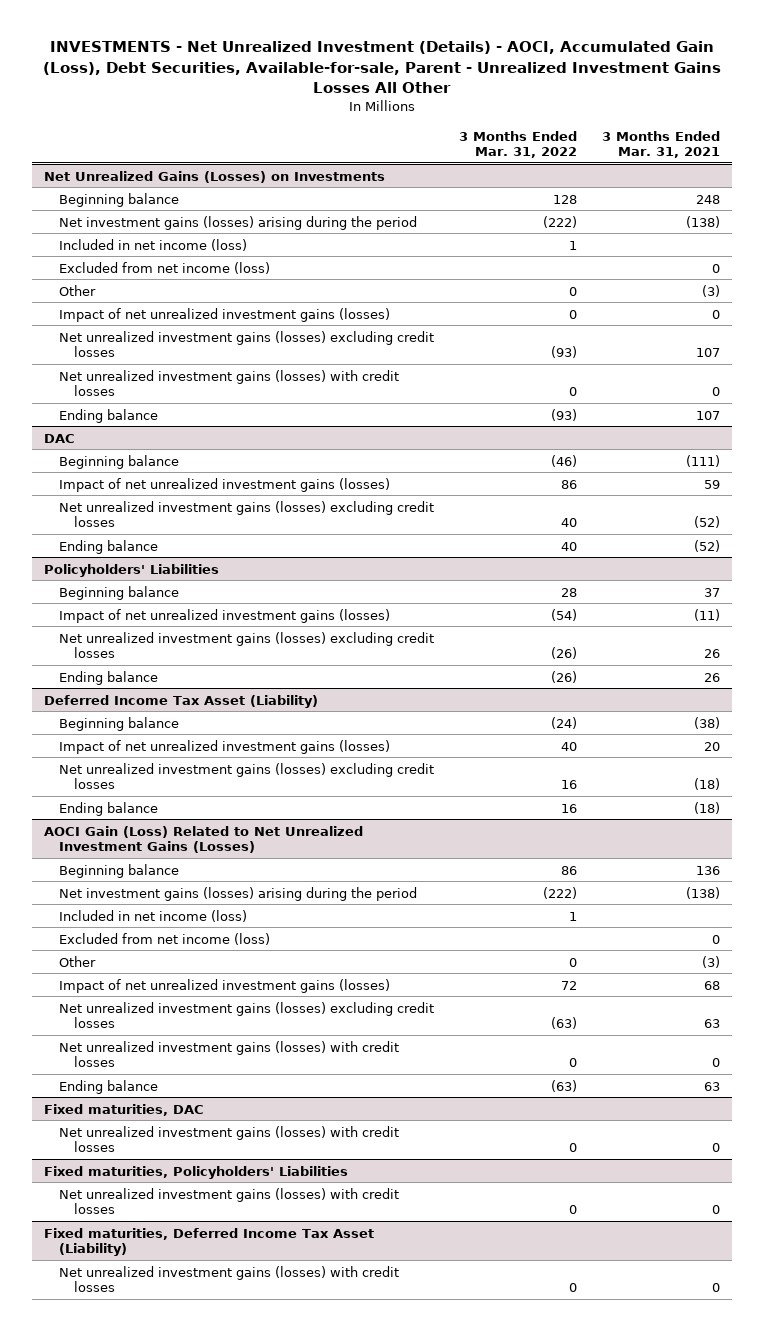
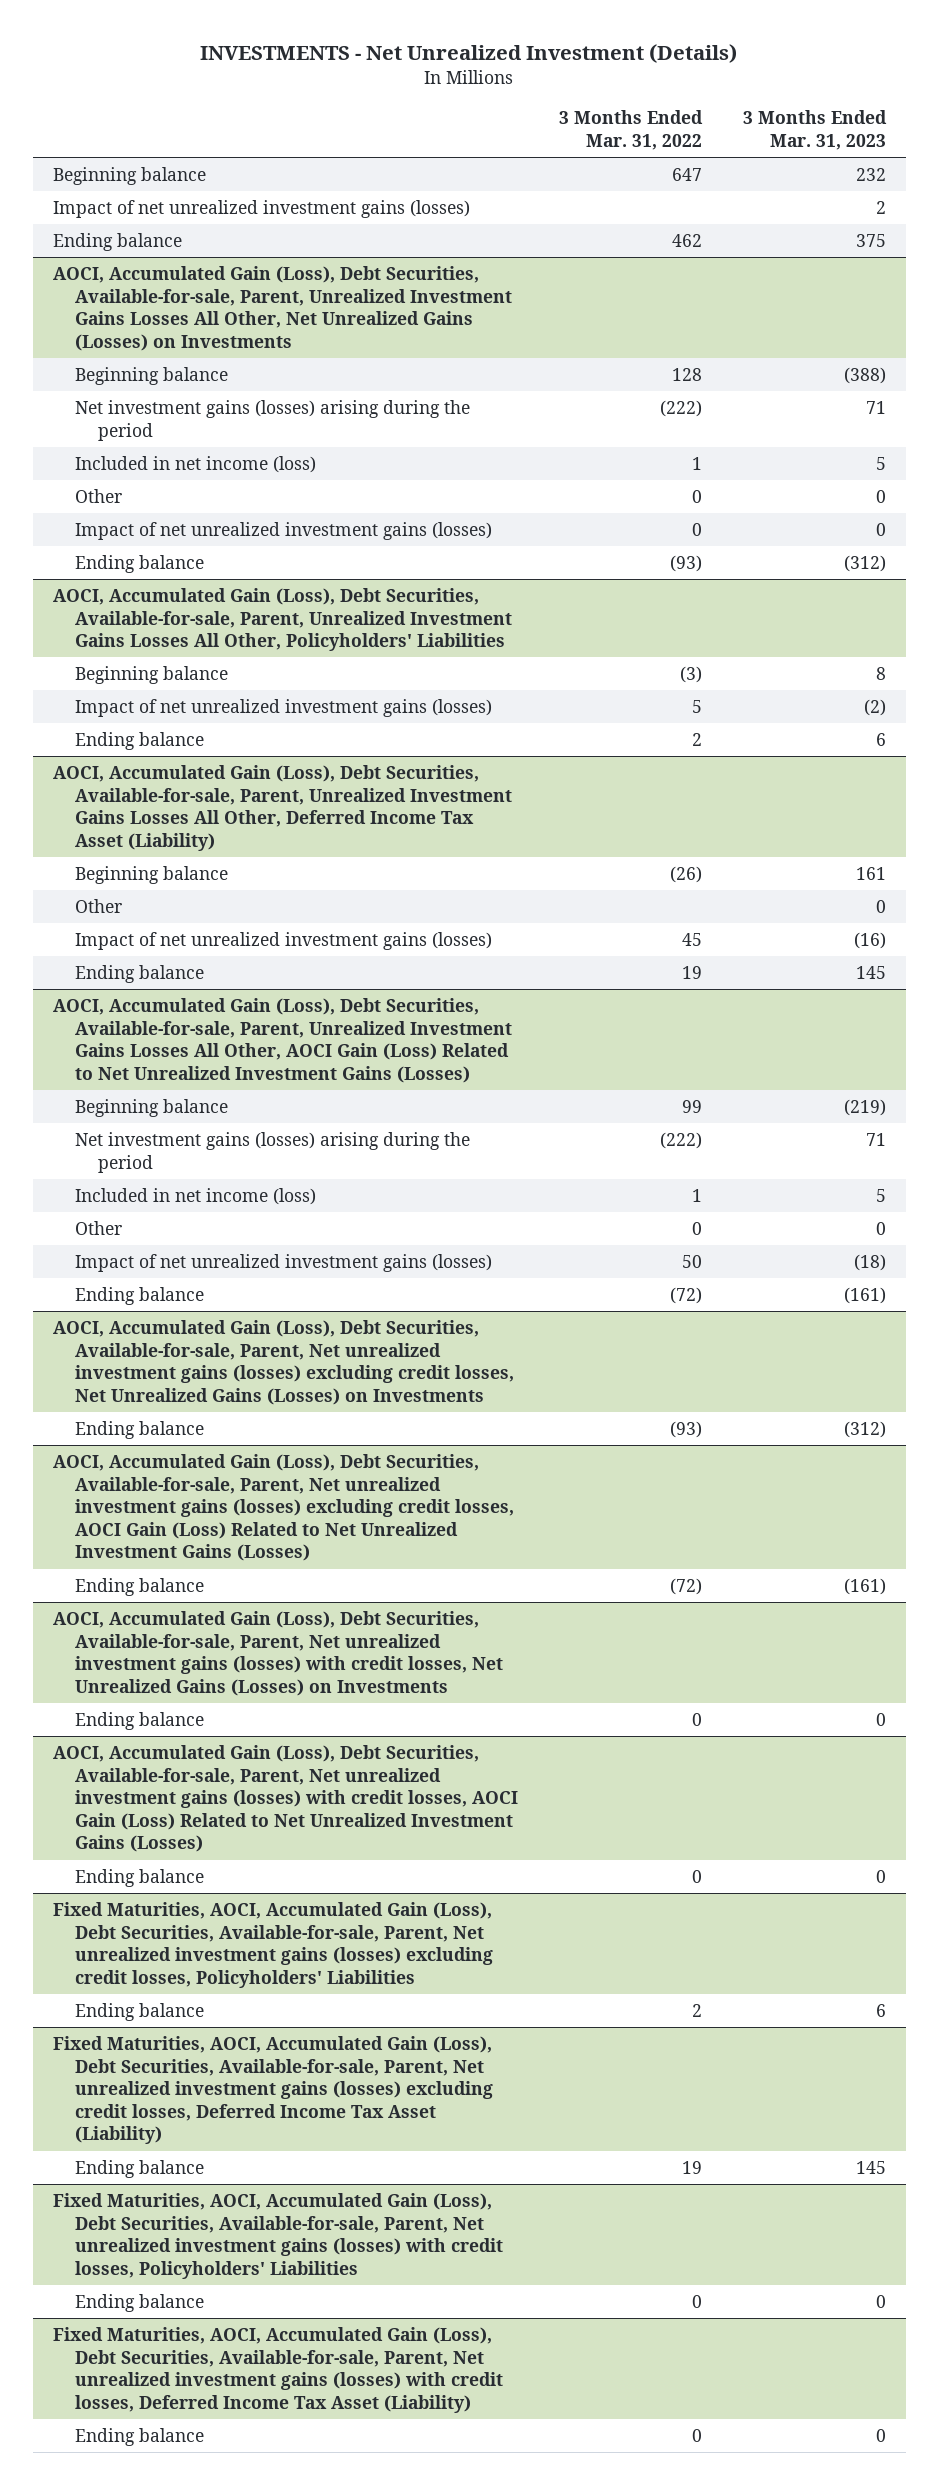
- INVESTMENTS - Net Unrealized Investment (Details) - AOCI, Accumulated Gain (Loss), Debt Securities, Available-for-sale, Parent - Unrealized Investment Gains Losses All Other
+ INVESTMENTS - Net Unrealized Investment (Details)
- | 3 Months Ended Mar. 31, 2022 | 3 Months Ended Mar. 31, 2021
+ | 3 Months Ended Mar. 31, 2022 | 3 Months Ended Mar. 31, 2023
- Net Unrealized Gains (Losses) on Investments
+ Beginning balance | 647 | 232
+ Impact of net unrealized investment gains (losses) | | 2
+ Ending balance | 462 | 375
+ AOCI, Accumulated Gain (Loss), Debt Securities, Available-for-sale, Parent, Unrealized Investment Gains Losses All Other, Net Unrealized Gains (Losses) on Investments
- Excluded from net income (loss) | | 0
- Net unrealized investment gains (losses) excluding credit losses | (93) | 107
- Net unrealized investment gains (losses) with credit losses | 0 | 0
- DAC
- Beginning balance | (46) | (111)
- Impact of net unrealized investment gains (losses) | 86 | 59
- Net unrealized investment gains (losses) excluding credit losses | 40 | (52)
- Ending balance | 40 | (52)
- Policyholders' Liabilities
- Beginning balance | 28 | 37
- Impact of net unrealized investment gains (losses) | (54) | (11)
- Net unrealized investment gains (losses) excluding credit losses | (26) | 26
- Ending balance | (26) | 26
- Deferred Income Tax Asset (Liability)
- Beginning balance | (24) | (38)
- Impact of net unrealized investment gains (losses) | 40 | 20
- Net unrealized investment gains (losses) excluding credit losses | 16 | (18)
- Ending balance | 16 | (18)
- AOCI Gain (Loss) Related to Net Unrealized Investment Gains (Losses)
- Beginning balance | 86 | 136
+ AOCI, Accumulated Gain (Loss), Debt Securities, Available-for-sale, Parent, Unrealized Investment Gains Losses All Other, Policyholders' Liabilities
+ Beginning balance | (3) | 8
+ Impact of net unrealized investment gains (losses) | 5 | (2)
+ Ending balance | 2 | 6
+ AOCI, Accumulated Gain (Loss), Debt Securities, Available-for-sale, Parent, Unrealized Investment Gains Losses All Other, Deferred Income Tax Asset (Liability)
+ Beginning balance | (26) | 161
+ Other | | 0
+ Impact of net unrealized investment gains (losses) | 45 | (16)
+ Ending balance | 19 | 145
+ AOCI, Accumulated Gain (Loss), Debt Securities, Available-for-sale, Parent, Unrealized Investment Gains Losses All Other, AOCI Gain (Loss) Related to Net Unrealized Investment Gains (Losses)
+ Beginning balance | 99 | (219)
- Excluded from net income (loss) | | 0
- Impact of net unrealized investment gains (losses) | 72 | 68
- Net unrealized investment gains (losses) excluding credit losses | (63) | 63
- Net unrealized investment gains (losses) with credit losses | 0 | 0
- Ending balance | (63) | 63
- Fixed maturities, DAC
- Net unrealized investment gains (losses) with credit losses | 0 | 0
- Fixed maturities, Policyholders' Liabilities
- Net unrealized investment gains (losses) with credit losses | 0 | 0
- Fixed maturities, Deferred Income Tax Asset (Liability)
- Net unrealized investment gains (losses) with credit losses | 0 | 0
+ Impact of net unrealized investment gains (losses) | 50 | (18)
+ Ending balance | (72) | (161)
+ AOCI, Accumulated Gain (Loss), Debt Securities, Available-for-sale, Parent, Net unrealized investment gains (losses) excluding credit losses, Net Unrealized Gains (Losses) on Investments
+ Ending balance | (93) | (312)
+ AOCI, Accumulated Gain (Loss), Debt Securities, Available-for-sale, Parent, Net unrealized investment gains (losses) excluding credit losses, AOCI Gain (Loss) Related to Net Unrealized Investment Gains (Losses)
+ Ending balance | (72) | (161)
+ AOCI, Accumulated Gain (Loss), Debt Securities, Available-for-sale, Parent, Net unrealized investment gains (losses) with credit losses, Net Unrealized Gains (Losses) on Investments
+ Ending balance | 0 | 0
+ AOCI, Accumulated Gain (Loss), Debt Securities, Available-for-sale, Parent, Net unrealized investment gains (losses) with credit losses, AOCI Gain (Loss) Related to Net Unrealized Investment Gains (Losses)
+ Ending balance | 0 | 0
+ Fixed Maturities, AOCI, Accumulated Gain (Loss), Debt Securities, Available-for-sale, Parent, Net unrealized investment gains (losses) excluding credit losses, Policyholders' Liabilities
+ Ending balance | 2 | 6
+ Fixed Maturities, AOCI, Accumulated Gain (Loss), Debt Securities, Available-for-sale, Parent, Net unrealized investment gains (losses) excluding credit losses, Deferred Income Tax Asset (Liability)
+ Ending balance | 19 | 145
+ Fixed Maturities, AOCI, Accumulated Gain (Loss), Debt Securities, Available-for-sale, Parent, Net unrealized investment gains (losses) with credit losses, Policyholders' Liabilities
+ Ending balance | 0 | 0
+ Fixed Maturities, AOCI, Accumulated Gain (Loss), Debt Securities, Available-for-sale, Parent, Net unrealized investment gains (losses) with credit losses, Deferred Income Tax Asset (Liability)
+ Ending balance | 0 | 0

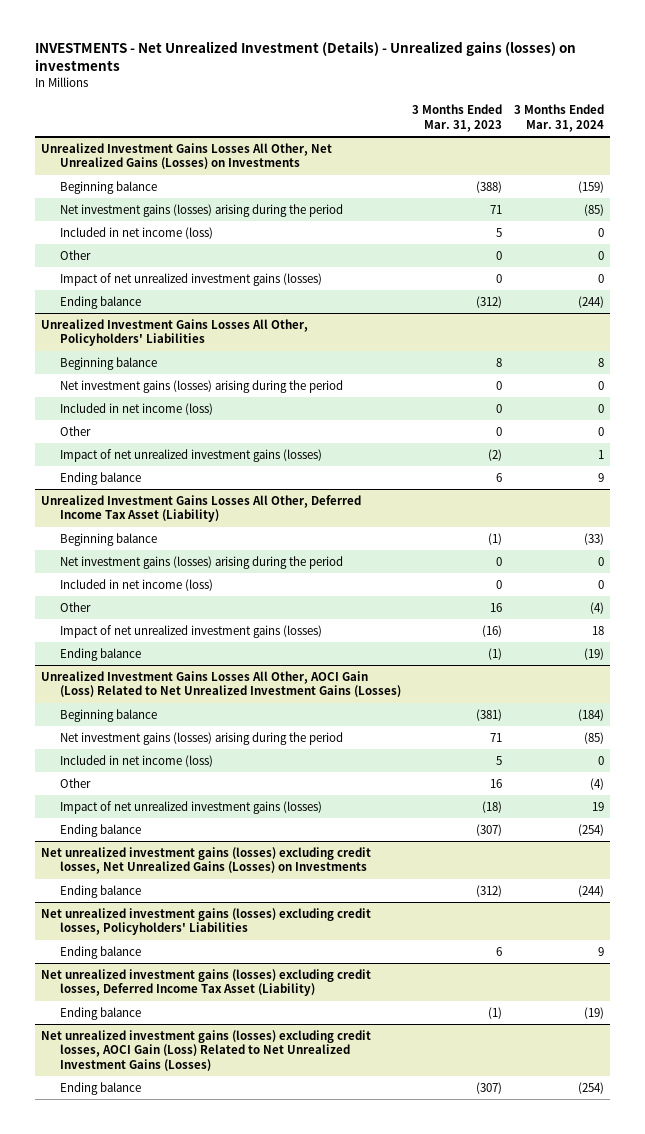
- INVESTMENTS - Net Unrealized Investment (Details)
+ INVESTMENTS - Net Unrealized Investment (Details) - Unrealized gains (losses) on investments
- | 3 Months Ended Mar. 31, 2022 | 3 Months Ended Mar. 31, 2023
+ | 3 Months Ended Mar. 31, 2023 | 3 Months Ended Mar. 31, 2024
- Beginning balance | 647 | 232
- Impact of net unrealized investment gains (losses) | | 2
- Ending balance | 462 | 375
- AOCI, Accumulated Gain (Loss), Debt Securities, Available-for-sale, Parent, Unrealized Investment Gains Losses All Other, Net Unrealized Gains (Losses) on Investments
+ Unrealized Investment Gains Losses All Other, Net Unrealized Gains (Losses) on Investments
- AOCI, Accumulated Gain (Loss), Debt Securities, Available-for-sale, Parent, Unrealized Investment Gains Losses All Other, Policyholders' Liabilities
+ Unrealized Investment Gains Losses All Other, Policyholders' Liabilities
+ Net investment gains (losses) arising during the period | 0 | 0
+ Included in net income (loss) | 0 | 0
+ Other | 0 | 0
- AOCI, Accumulated Gain (Loss), Debt Securities, Available-for-sale, Parent, Unrealized Investment Gains Losses All Other, Deferred Income Tax Asset (Liability)
- Beginning balance | (26) | 161
- Other | | 0
+ Unrealized Investment Gains Losses All Other, Deferred Income Tax Asset (Liability)
+ Beginning balance | (1) | (33)
+ Net investment gains (losses) arising during the period | 0 | 0
+ Included in net income (loss) | 0 | 0
+ Other | 16 | (4)
- Ending balance | 19 | 145
- AOCI, Accumulated Gain (Loss), Debt Securities, Available-for-sale, Parent, Unrealized Investment Gains Losses All Other, AOCI Gain (Loss) Related to Net Unrealized Investment Gains (Losses)
- Beginning balance | 99 | (219)
+ Ending balance | (1) | (19)
+ Unrealized Investment Gains Losses All Other, AOCI Gain (Loss) Related to Net Unrealized Investment Gains (Losses)
+ Beginning balance | (381) | (184)
- Other | 0 | 0
+ Other | 16 | (4)
- Ending balance | (72) | (161)
- AOCI, Accumulated Gain (Loss), Debt Securities, Available-for-sale, Parent, Net unrealized investment gains (losses) excluding credit losses, Net Unrealized Gains (Losses) on Investments
+ Ending balance | (307) | (254)
+ Net unrealized investment gains (losses) excluding credit losses, Net Unrealized Gains (Losses) on Investments
- AOCI, Accumulated Gain (Loss), Debt Securities, Available-for-sale, Parent, Net unrealized investment gains (losses) excluding credit losses, AOCI Gain (Loss) Related to Net Unrealized Investment Gains (Losses)
- Ending balance | (72) | (161)
- AOCI, Accumulated Gain (Loss), Debt Securities, Available-for-sale, Parent, Net unrealized investment gains (losses) with credit losses, Net Unrealized Gains (Losses) on Investments
- Ending balance | 0 | 0
- AOCI, Accumulated Gain (Loss), Debt Securities, Available-for-sale, Parent, Net unrealized investment gains (losses) with credit losses, AOCI Gain (Loss) Related to Net Unrealized Investment Gains (Losses)
- Ending balance | 0 | 0
- Fixed Maturities, AOCI, Accumulated Gain (Loss), Debt Securities, Available-for-sale, Parent, Net unrealized investment gains (losses) excluding credit losses, Policyholders' Liabilities
+ Net unrealized investment gains (losses) excluding credit losses, Policyholders' Liabilities
- Fixed Maturities, AOCI, Accumulated Gain (Loss), Debt Securities, Available-for-sale, Parent, Net unrealized investment gains (losses) excluding credit losses, Deferred Income Tax Asset (Liability)
- Ending balance | 19 | 145
- Fixed Maturities, AOCI, Accumulated Gain (Loss), Debt Securities, Available-for-sale, Parent, Net unrealized investment gains (losses) with credit losses, Policyholders' Liabilities
- Ending balance | 0 | 0
- Fixed Maturities, AOCI, Accumulated Gain (Loss), Debt Securities, Available-for-sale, Parent, Net unrealized investment gains (losses) with credit losses, Deferred Income Tax Asset (Liability)
- Ending balance | 0 | 0
+ Net unrealized investment gains (losses) excluding credit losses, Deferred Income Tax Asset (Liability)
+ Ending balance | (1) | (19)
+ Net unrealized investment gains (losses) excluding credit losses, AOCI Gain (Loss) Related to Net Unrealized Investment Gains (Losses)
+ Ending balance | (307) | (254)

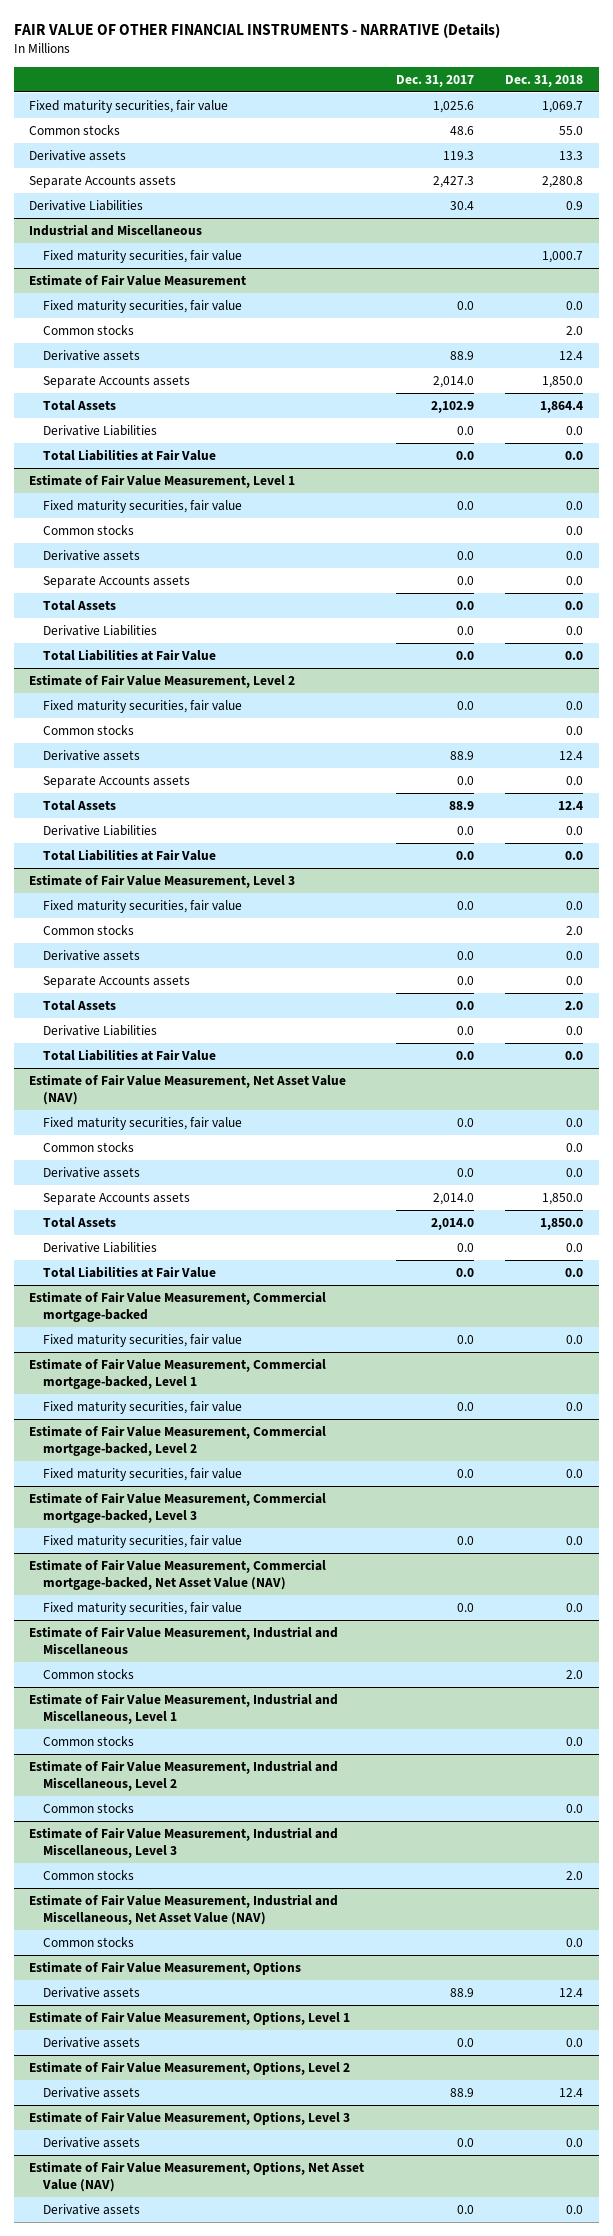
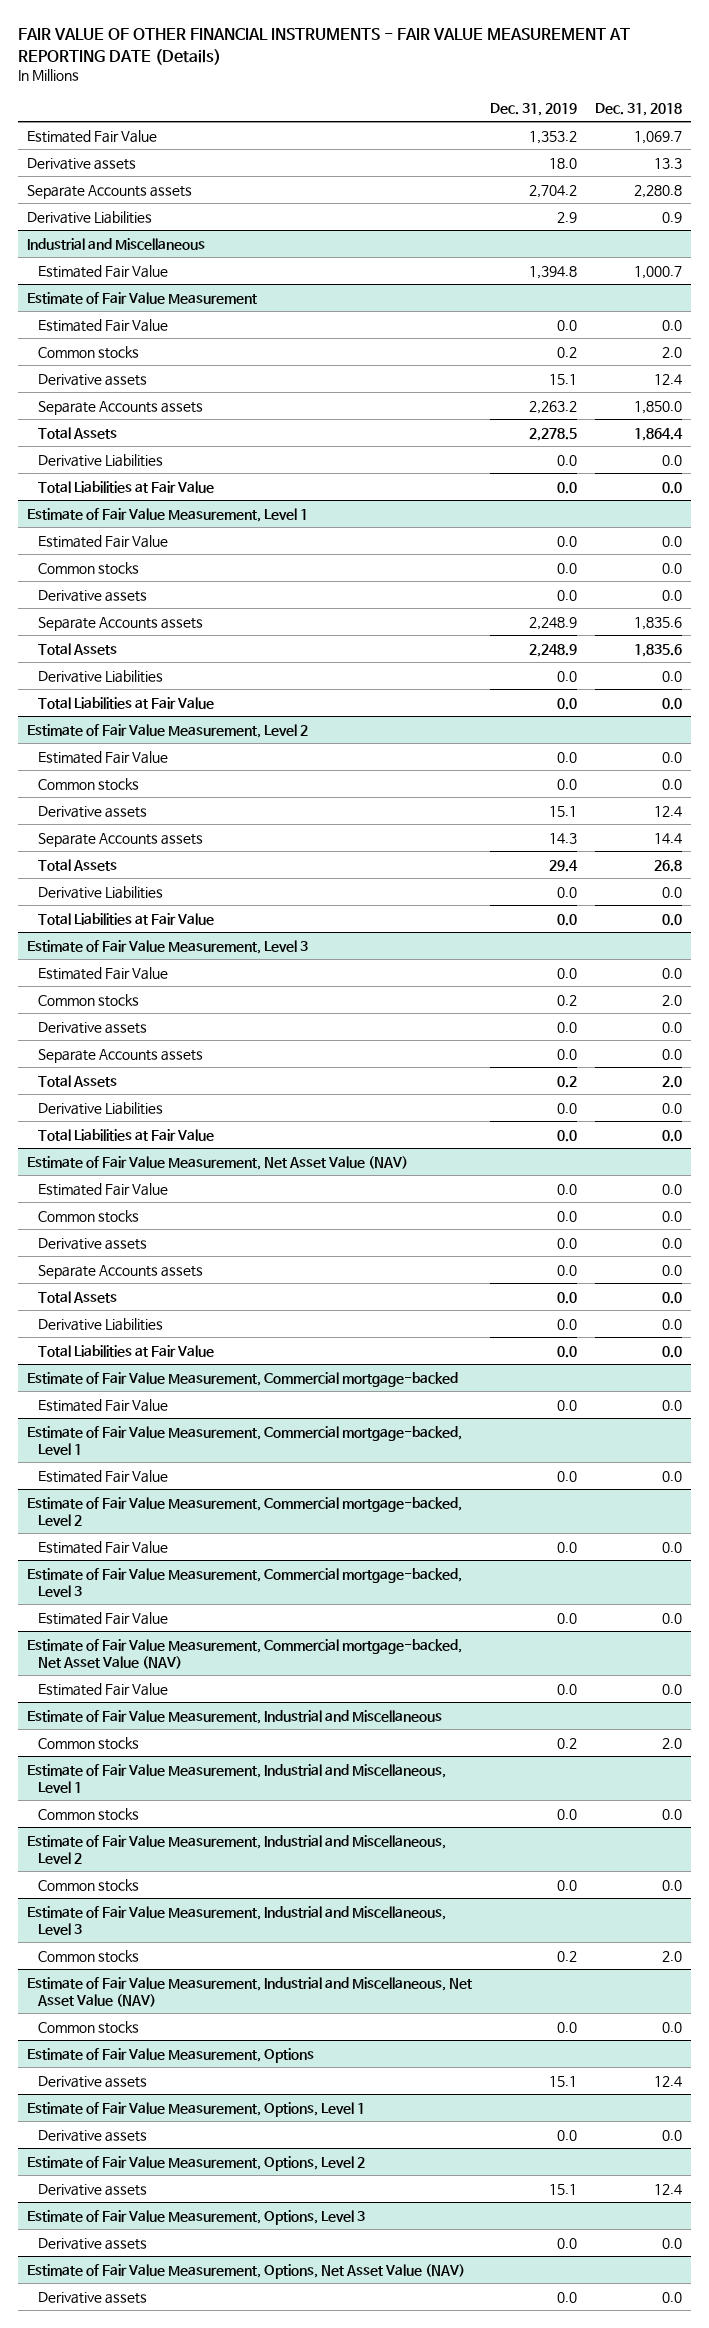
- FAIR VALUE OF OTHER FINANCIAL INSTRUMENTS - NARRATIVE (Details)
+ FAIR VALUE OF OTHER FINANCIAL INSTRUMENTS - FAIR VALUE MEASUREMENT AT REPORTING DATE (Details)
- | Dec. 31, 2017 | Dec. 31, 2018
+ | Dec. 31, 2019 | Dec. 31, 2018
- Fixed maturity securities, fair value | 1,025.6 | 1,069.7
- Common stocks | 48.6 | 55.0
+ Estimated Fair Value | 1,353.2 | 1,069.7
@ Industrial and Miscellaneous
- Fixed maturity securities, fair value | | 1,000.7
+ Estimated Fair Value | 1,394.8 | 1,000.7
@ Estimate of Fair Value Measurement
- Fixed maturity securities, fair value | 0.0 | 0.0
+ Estimated Fair Value | 0.0 | 0.0
@ Estimate of Fair Value Measurement, Level 1
- Fixed maturity securities, fair value | 0.0 | 0.0
+ Estimated Fair Value | 0.0 | 0.0
- Separate Accounts assets | 0.0 | 0.0
- Total Assets | 0.0 | 0.0
+ Separate Accounts assets | 2,248.9 | 1,835.6
+ Total Assets | 2,248.9 | 1,835.6
@ Estimate of Fair Value Measurement, Level 2
- Fixed maturity securities, fair value | 0.0 | 0.0
+ Estimated Fair Value | 0.0 | 0.0
- Separate Accounts assets | 0.0 | 0.0
- Total Assets | 88.9 | 12.4
+ Separate Accounts assets | 14.3 | 14.4
+ Total Assets | 29.4 | 26.8
@ Estimate of Fair Value Measurement, Level 3
- Fixed maturity securities, fair value | 0.0 | 0.0
+ Estimated Fair Value | 0.0 | 0.0
@ Estimate of Fair Value Measurement, Net Asset Value (NAV)
- Fixed maturity securities, fair value | 0.0 | 0.0
+ Estimated Fair Value | 0.0 | 0.0
- Separate Accounts assets | 2,014.0 | 1,850.0
- Total Assets | 2,014.0 | 1,850.0
+ Separate Accounts assets | 0.0 | 0.0
+ Total Assets | 0.0 | 0.0
@ Estimate of Fair Value Measurement, Commercial mortgage-backed
- Fixed maturity securities, fair value | 0.0 | 0.0
+ Estimated Fair Value | 0.0 | 0.0
@ Estimate of Fair Value Measurement, Commercial mortgage-backed, Level 1
- Fixed maturity securities, fair value | 0.0 | 0.0
+ Estimated Fair Value | 0.0 | 0.0
@ Estimate of Fair Value Measurement, Commercial mortgage-backed, Level 2
- Fixed maturity securities, fair value | 0.0 | 0.0
+ Estimated Fair Value | 0.0 | 0.0
@ Estimate of Fair Value Measurement, Commercial mortgage-backed, Level 3
- Fixed maturity securities, fair value | 0.0 | 0.0
+ Estimated Fair Value | 0.0 | 0.0
@ Estimate of Fair Value Measurement, Commercial mortgage-backed, Net Asset Value (NAV)
- Fixed maturity securities, fair value | 0.0 | 0.0
+ Estimated Fair Value | 0.0 | 0.0

